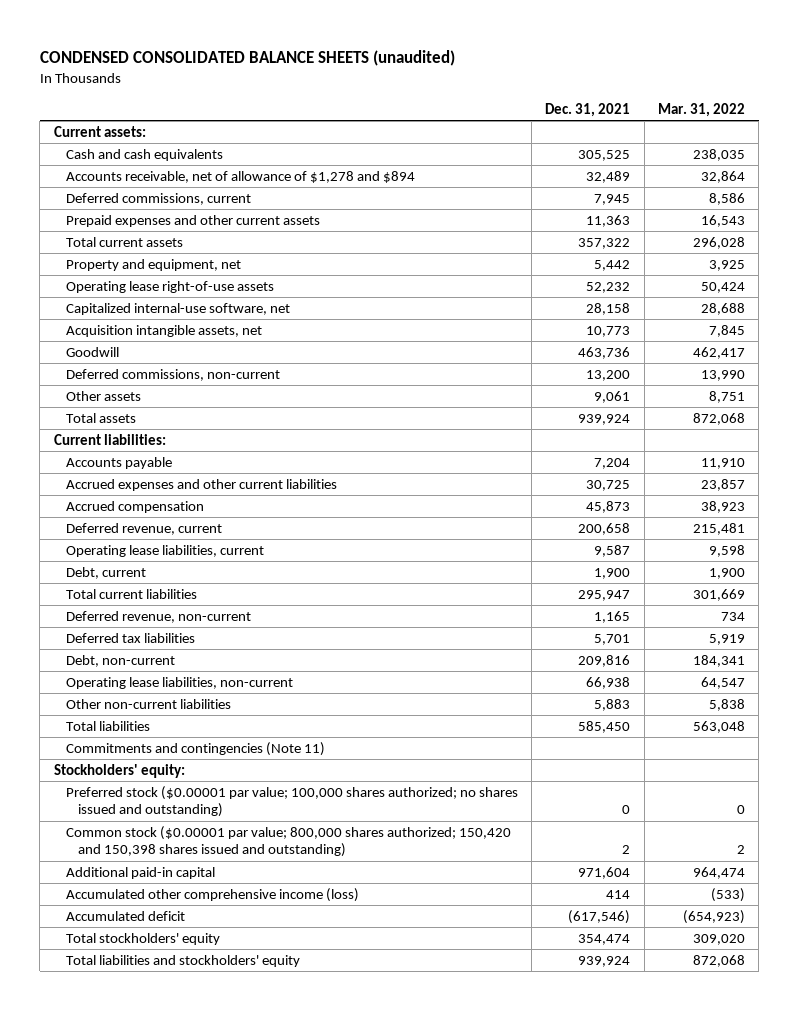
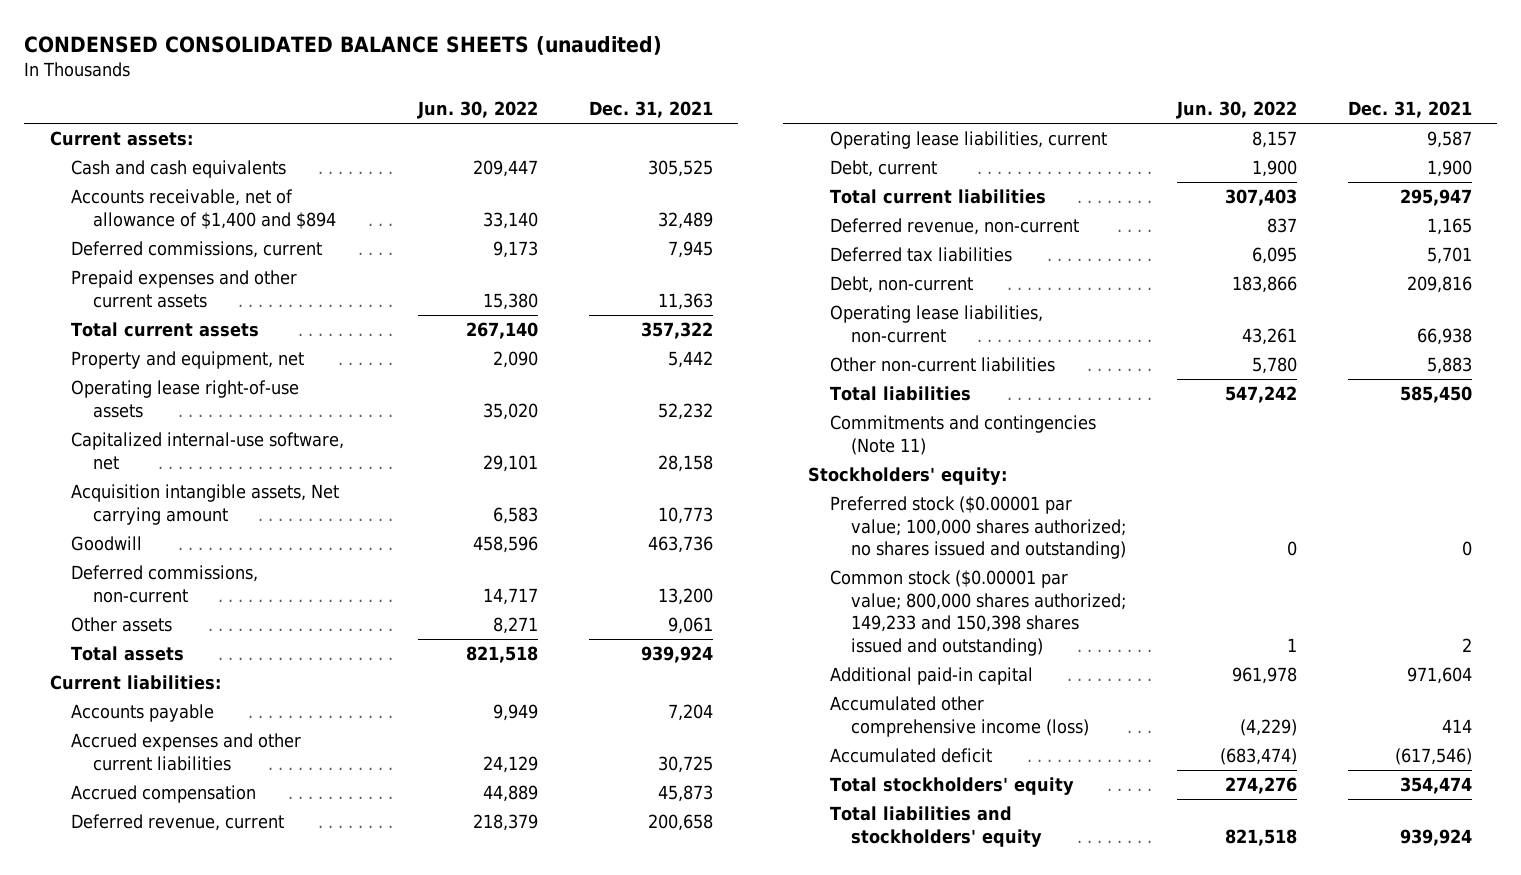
- | Dec. 31, 2021 | Mar. 31, 2022
+ | Jun. 30, 2022 | Dec. 31, 2021
- Accounts receivable, net of allowance of $1,278 and $894 | 32,489 | 32,864
+ Accounts receivable, net of allowance of $1,400 and $894 | 33,140 | 32,489
- Acquisition intangible assets, net | 10,773 | 7,845
+ Acquisition intangible assets, Net carrying amount | 6,583 | 10,773
- Common stock ($0.00001 par value; 800,000 shares authorized; 150,420 and 150,398 shares issued and outstanding) | 2 | 2
+ Common stock ($0.00001 par value; 800,000 shares authorized; 149,233 and 150,398 shares issued and outstanding) | 1 | 2

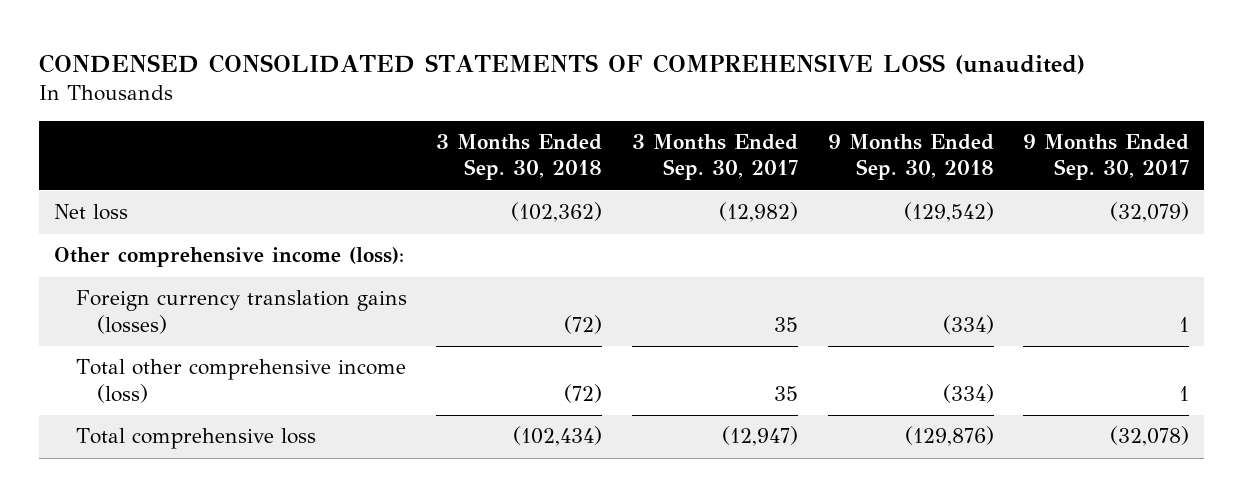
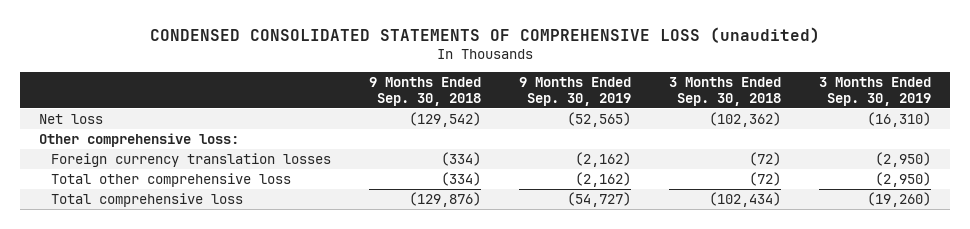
- | 3 Months Ended Sep. 30, 2018 | 3 Months Ended Sep. 30, 2017 | 9 Months Ended Sep. 30, 2018 | 9 Months Ended Sep. 30, 2017
+ | 9 Months Ended Sep. 30, 2018 | 9 Months Ended Sep. 30, 2019 | 3 Months Ended Sep. 30, 2018 | 3 Months Ended Sep. 30, 2019
- Other comprehensive income (loss):
- Foreign currency translation gains (losses) | (72) | 35 | (334) | 1
- Total other comprehensive income (loss) | (72) | 35 | (334) | 1
+ Other comprehensive loss:
+ Foreign currency translation losses | (334) | (2,162) | (72) | (2,950)
+ Total other comprehensive loss | (334) | (2,162) | (72) | (2,950)

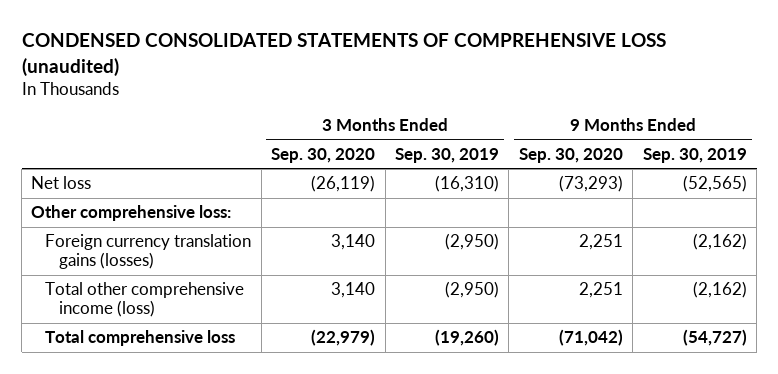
- | 9 Months Ended Sep. 30, 2018 | 9 Months Ended Sep. 30, 2019 | 3 Months Ended Sep. 30, 2018 | 3 Months Ended Sep. 30, 2019
+ | 3 Months Ended Sep. 30, 2020 | 3 Months Ended Sep. 30, 2019 | 9 Months Ended Sep. 30, 2020 | 9 Months Ended Sep. 30, 2019
- Foreign currency translation losses | (334) | (2,162) | (72) | (2,950)
- Total other comprehensive loss | (334) | (2,162) | (72) | (2,950)
+ Foreign currency translation gains (losses) | 3,140 | (2,950) | 2,251 | (2,162)
+ Total other comprehensive income (loss) | 3,140 | (2,950) | 2,251 | (2,162)

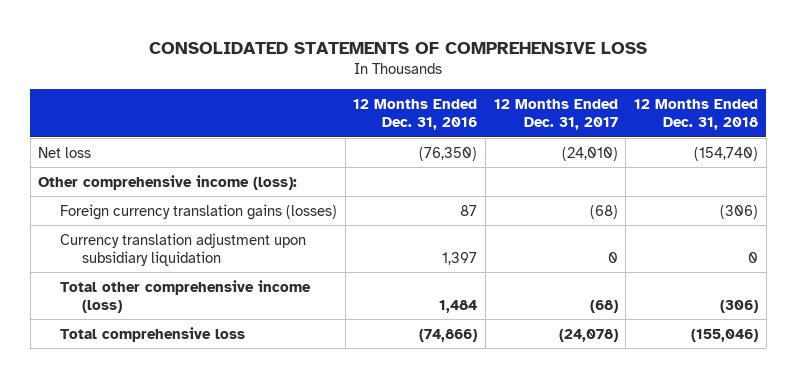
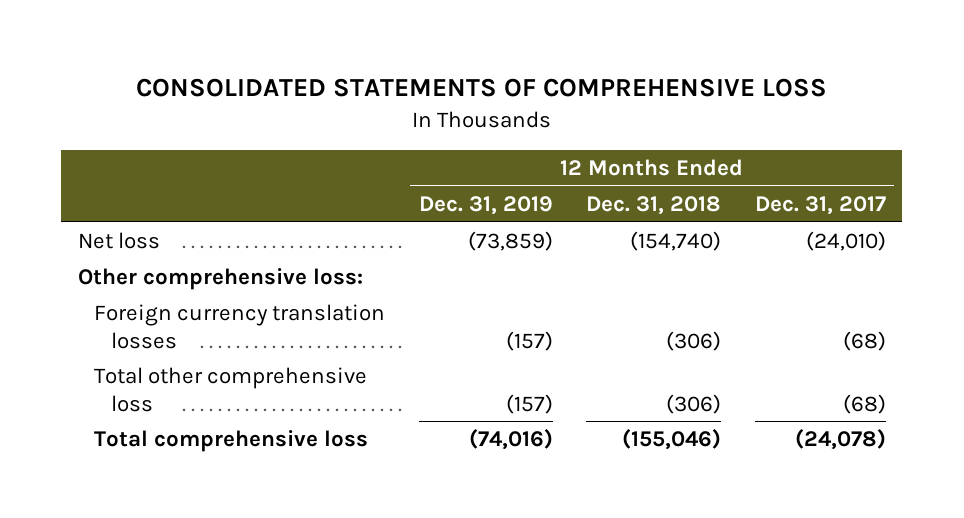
- | 12 Months Ended Dec. 31, 2016 | 12 Months Ended Dec. 31, 2017 | 12 Months Ended Dec. 31, 2018
+ | 12 Months Ended Dec. 31, 2019 | 12 Months Ended Dec. 31, 2018 | 12 Months Ended Dec. 31, 2017
- Other comprehensive income (loss):
- Foreign currency translation gains (losses) | 87 | (68) | (306)
- Currency translation adjustment upon subsidiary liquidation | 1,397 | 0 | 0
- Total other comprehensive income (loss) | 1,484 | (68) | (306)
+ Other comprehensive loss:
+ Foreign currency translation losses | (157) | (306) | (68)
+ Total other comprehensive loss | (157) | (306) | (68)

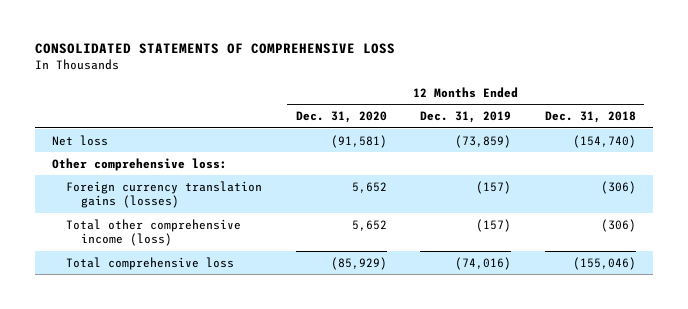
- | 12 Months Ended Dec. 31, 2019 | 12 Months Ended Dec. 31, 2018 | 12 Months Ended Dec. 31, 2017
+ | 12 Months Ended Dec. 31, 2020 | 12 Months Ended Dec. 31, 2019 | 12 Months Ended Dec. 31, 2018
- Foreign currency translation losses | (157) | (306) | (68)
- Total other comprehensive loss | (157) | (306) | (68)
+ Foreign currency translation gains (losses) | 5,652 | (157) | (306)
+ Total other comprehensive income (loss) | 5,652 | (157) | (306)

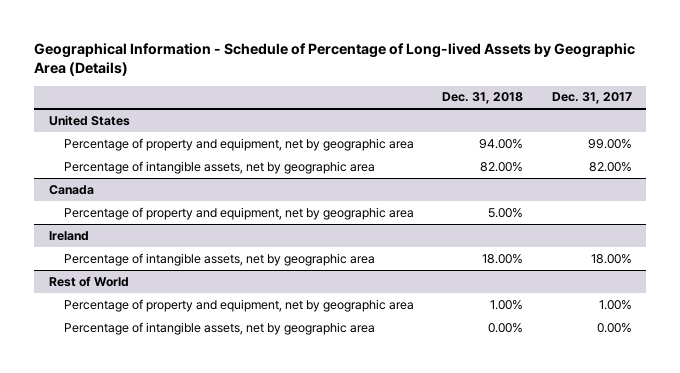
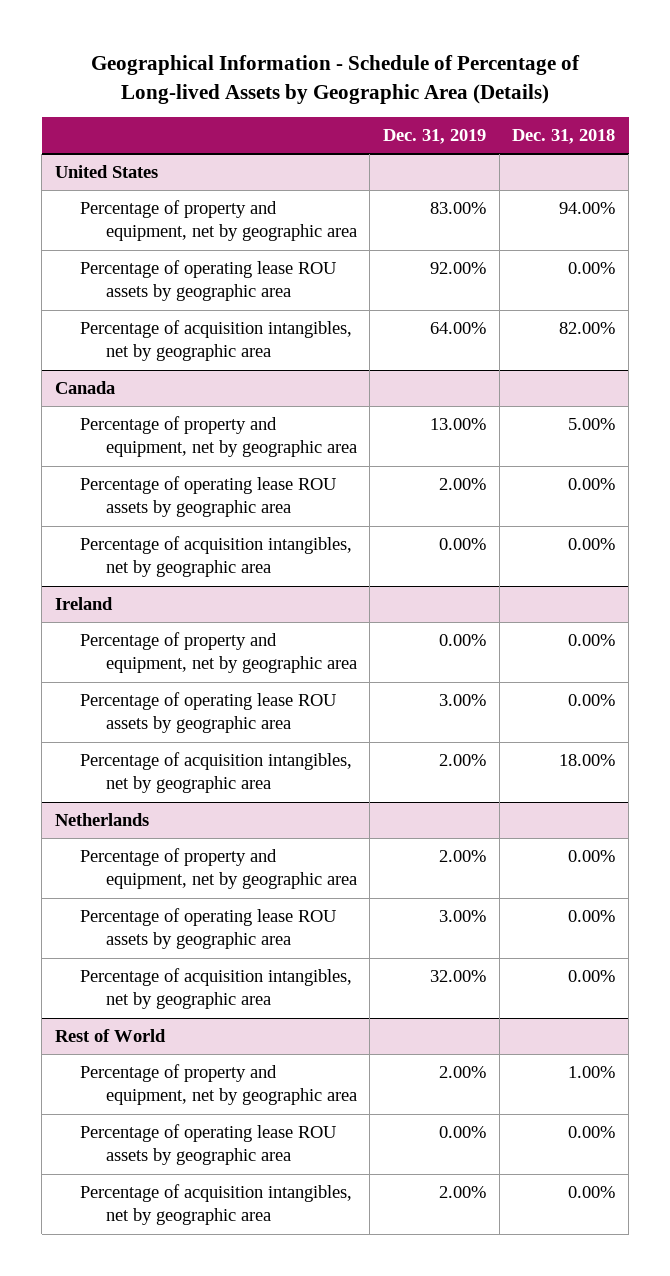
- | Dec. 31, 2018 | Dec. 31, 2017
+ | Dec. 31, 2019 | Dec. 31, 2018
@ United States
- Percentage of intangible assets, net by geographic area | 82.00% | 82.00%
+ Percentage of operating lease ROU assets by geographic area | 92.00% | 0.00%
+ Percentage of acquisition intangibles, net by geographic area | 64.00% | 82.00%
@ Canada
+ Percentage of operating lease ROU assets by geographic area | 2.00% | 0.00%
+ Percentage of acquisition intangibles, net by geographic area | 0.00% | 0.00%
@ Ireland
- Percentage of intangible assets, net by geographic area | 18.00% | 18.00%
+ Percentage of property and equipment, net by geographic area | 0.00% | 0.00%
+ Percentage of operating lease ROU assets by geographic area | 3.00% | 0.00%
+ Percentage of acquisition intangibles, net by geographic area | 2.00% | 18.00%
+ Netherlands
+ Percentage of property and equipment, net by geographic area | 2.00% | 0.00%
+ Percentage of operating lease ROU assets by geographic area | 3.00% | 0.00%
+ Percentage of acquisition intangibles, net by geographic area | 32.00% | 0.00%
@ Rest of World
- Percentage of intangible assets, net by geographic area | 0.00% | 0.00%
+ Percentage of operating lease ROU assets by geographic area | 0.00% | 0.00%
+ Percentage of acquisition intangibles, net by geographic area | 2.00% | 0.00%

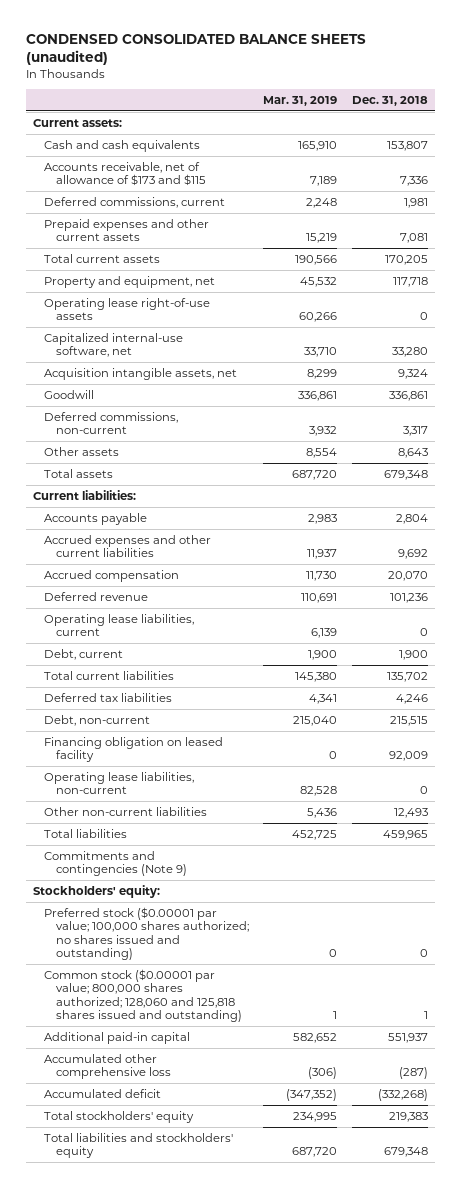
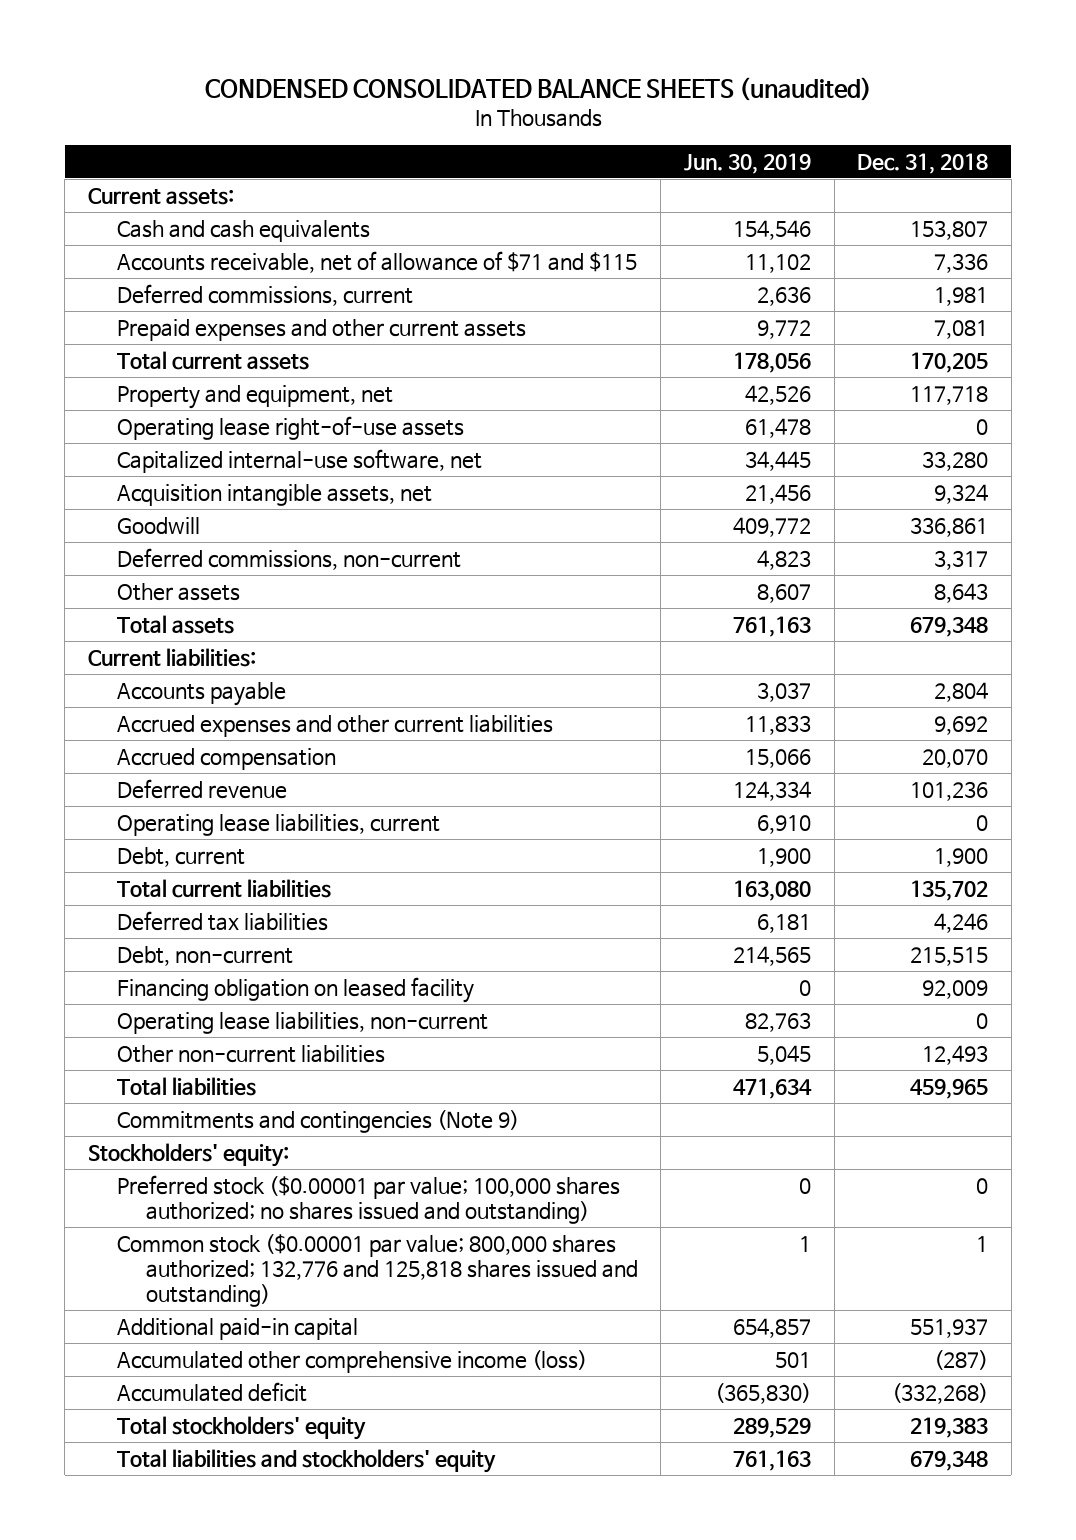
- | Mar. 31, 2019 | Dec. 31, 2018
+ | Jun. 30, 2019 | Dec. 31, 2018
- Accounts receivable, net of allowance of $173 and $115 | 7,189 | 7,336
+ Accounts receivable, net of allowance of $71 and $115 | 11,102 | 7,336
- Common stock ($0.00001 par value; 800,000 shares authorized; 128,060 and 125,818 shares issued and outstanding) | 1 | 1
+ Common stock ($0.00001 par value; 800,000 shares authorized; 132,776 and 125,818 shares issued and outstanding) | 1 | 1
- Accumulated other comprehensive loss | (306) | (287)
+ Accumulated other comprehensive income (loss) | 501 | (287)

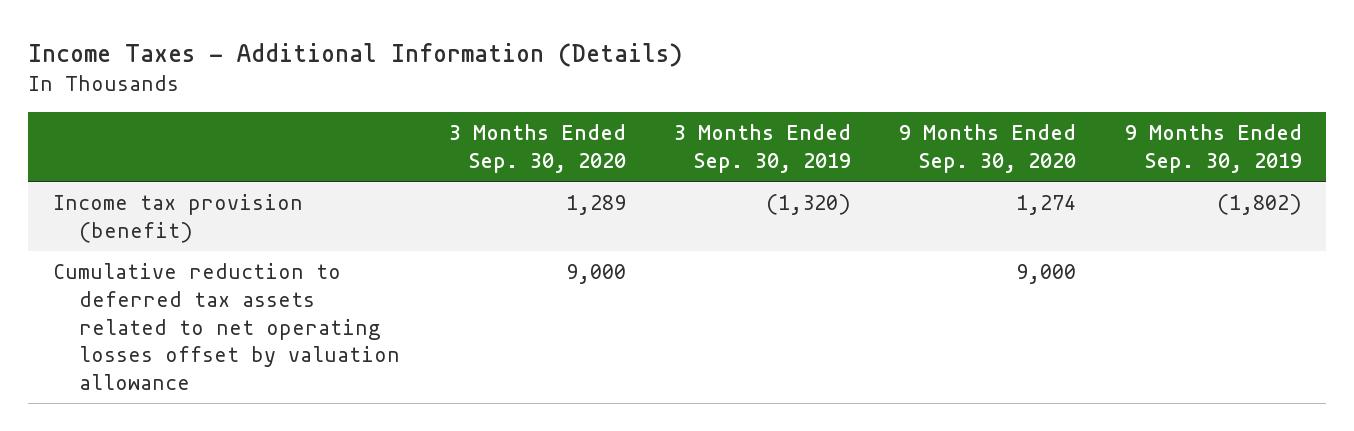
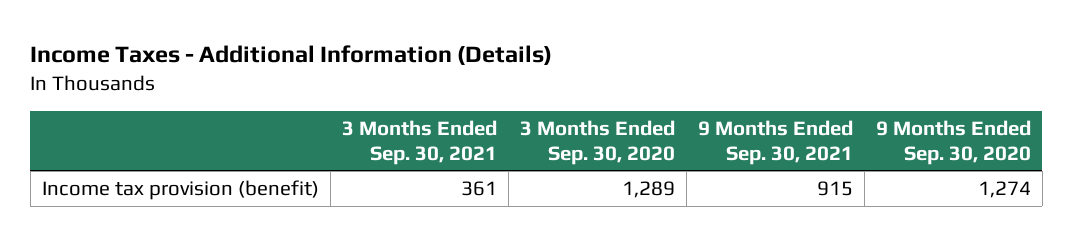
- | 3 Months Ended Sep. 30, 2020 | 3 Months Ended Sep. 30, 2019 | 9 Months Ended Sep. 30, 2020 | 9 Months Ended Sep. 30, 2019
+ | 3 Months Ended Sep. 30, 2021 | 3 Months Ended Sep. 30, 2020 | 9 Months Ended Sep. 30, 2021 | 9 Months Ended Sep. 30, 2020
- Cumulative reduction to deferred tax assets related to net operating losses offset by valuation allowance | 9,000 | | 9,000 |

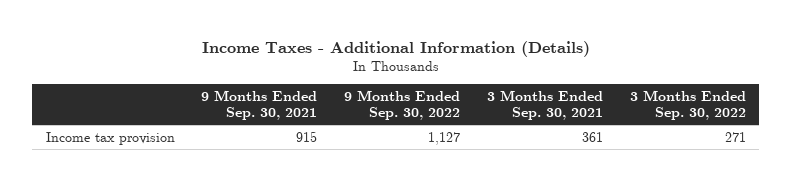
- | 3 Months Ended Sep. 30, 2021 | 3 Months Ended Sep. 30, 2020 | 9 Months Ended Sep. 30, 2021 | 9 Months Ended Sep. 30, 2020
+ | 9 Months Ended Sep. 30, 2021 | 9 Months Ended Sep. 30, 2022 | 3 Months Ended Sep. 30, 2021 | 3 Months Ended Sep. 30, 2022
- Income tax provision (benefit) | 361 | 1,289 | 915 | 1,274
+ Income tax provision | 915 | 1,127 | 361 | 271

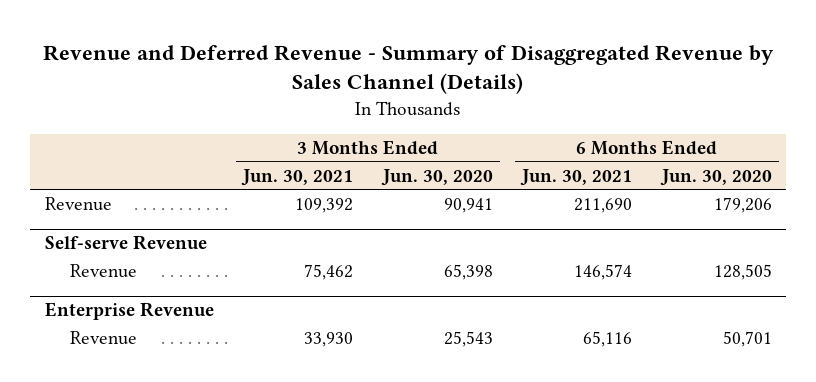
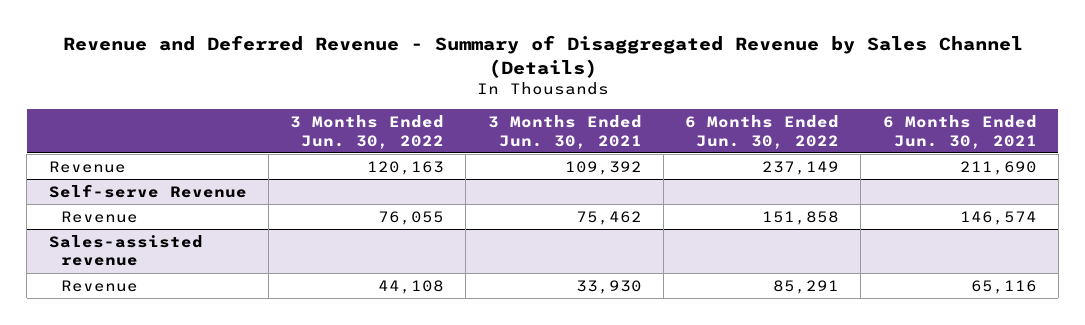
- | 3 Months Ended Jun. 30, 2021 | 3 Months Ended Jun. 30, 2020 | 6 Months Ended Jun. 30, 2021 | 6 Months Ended Jun. 30, 2020
+ | 3 Months Ended Jun. 30, 2022 | 3 Months Ended Jun. 30, 2021 | 6 Months Ended Jun. 30, 2022 | 6 Months Ended Jun. 30, 2021
- Enterprise Revenue
+ Sales-assisted revenue

